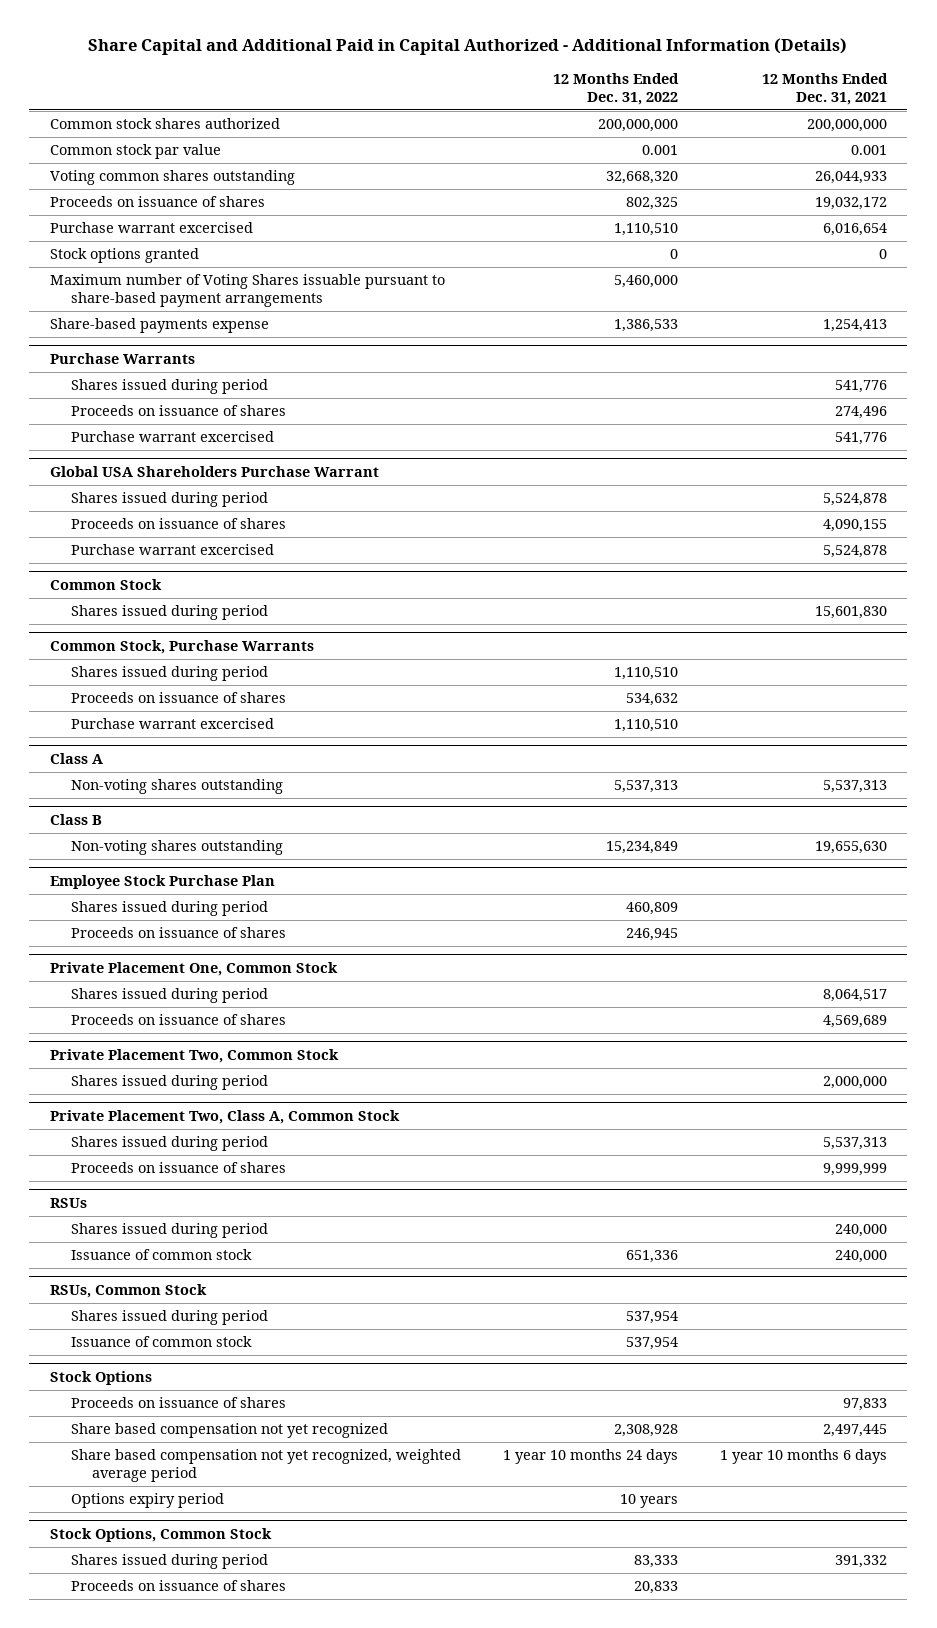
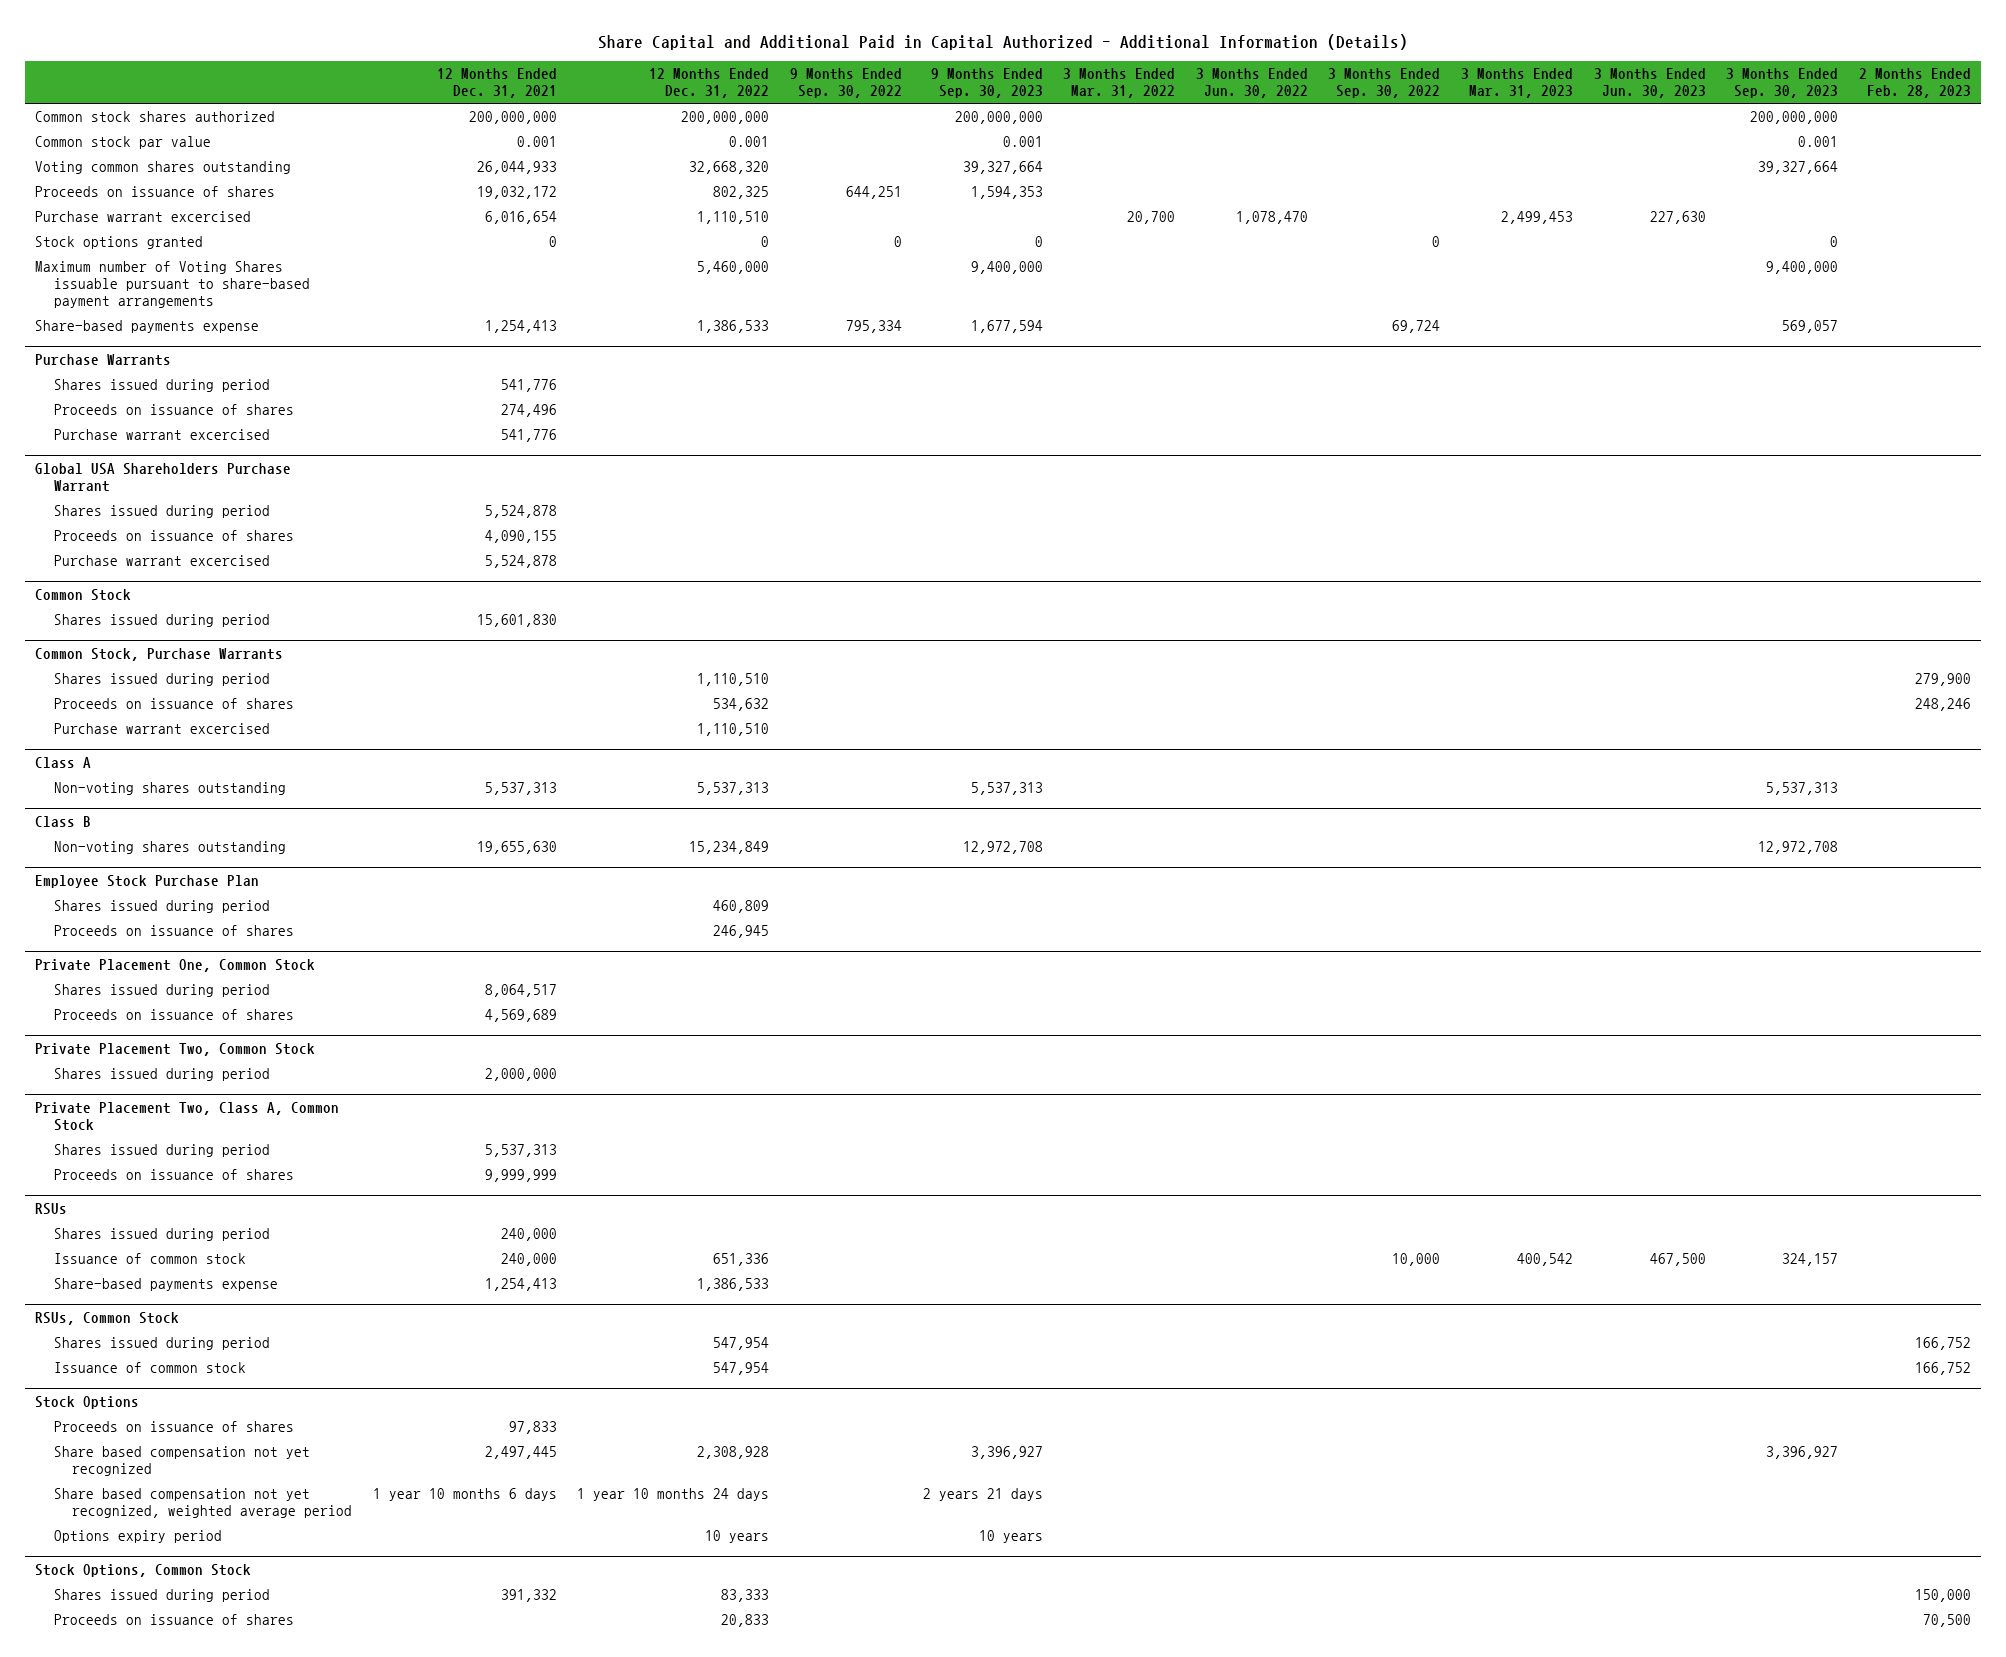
- | 12 Months Ended Dec. 31, 2022 | 12 Months Ended Dec. 31, 2021
+ | 12 Months Ended Dec. 31, 2021 | 12 Months Ended Dec. 31, 2022 | 9 Months Ended Sep. 30, 2022 | 9 Months Ended Sep. 30, 2023 | 3 Months Ended Mar. 31, 2022 | 3 Months Ended Jun. 30, 2022 | 3 Months Ended Sep. 30, 2022 | 3 Months Ended Mar. 31, 2023 | 3 Months Ended Jun. 30, 2023 | 3 Months Ended Sep. 30, 2023 | 2 Months Ended Feb. 28, 2023
@ RSUs
+ Share-based payments expense | 1,254,413 | 1,386,533 | | | | | | | | |
@ RSUs, Common Stock
- Shares issued during period | 537,954 |
- Issuance of common stock | 537,954 |
+ Shares issued during period | | 547,954 | | | | | | | | | 166,752
+ Issuance of common stock | | 547,954 | | | | | | | | | 166,752

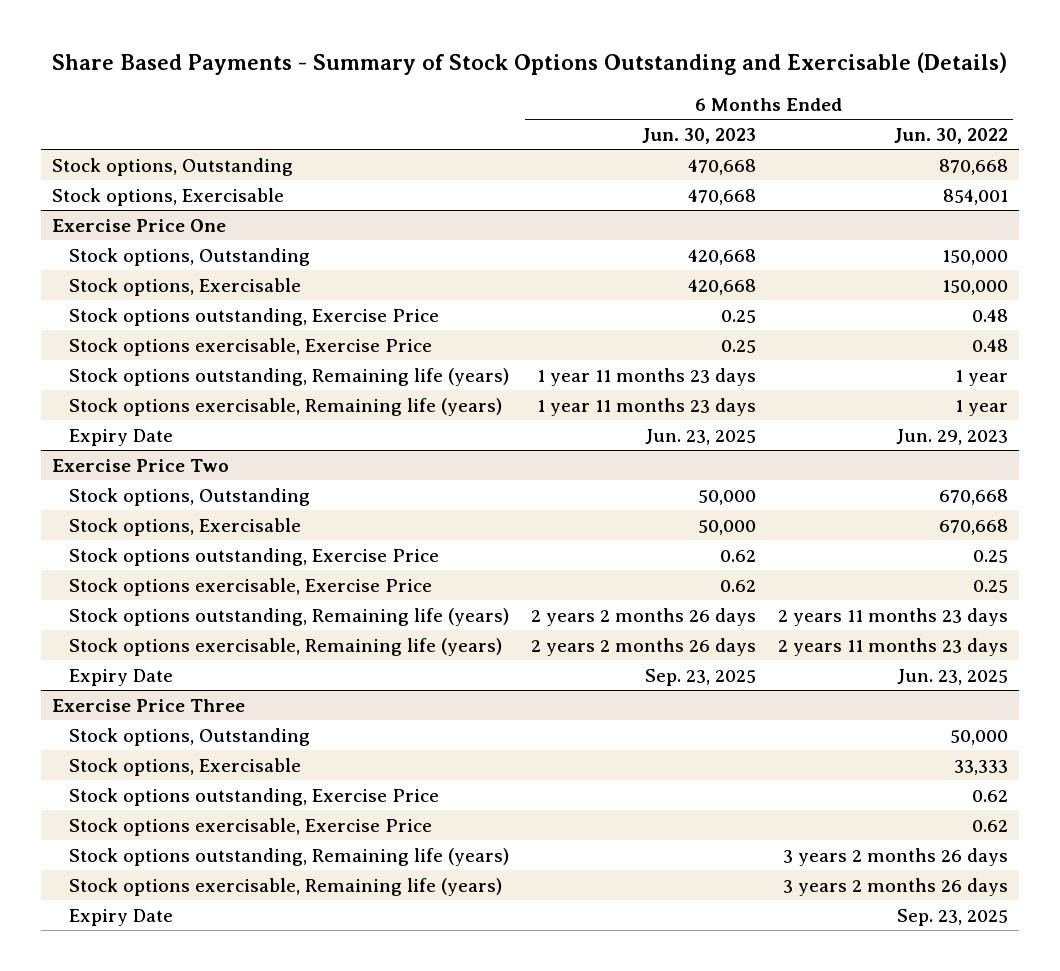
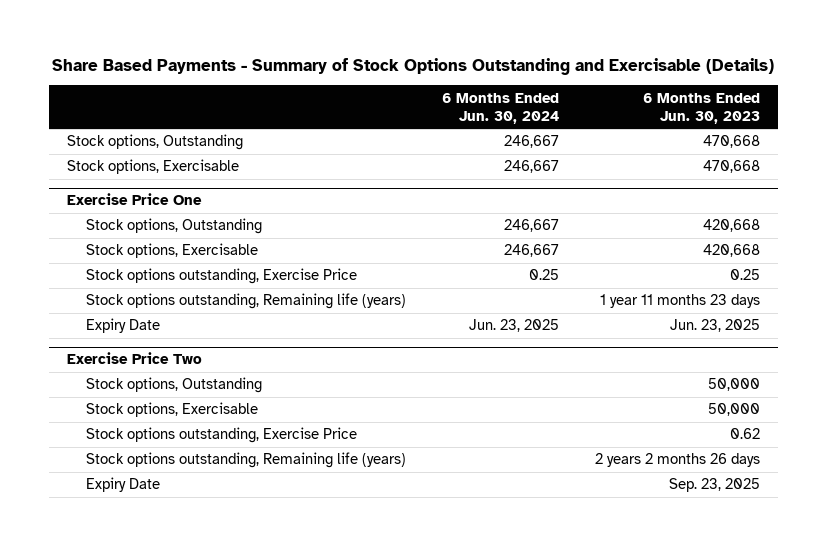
- | 6 Months Ended Jun. 30, 2023 | 6 Months Ended Jun. 30, 2022
+ | 6 Months Ended Jun. 30, 2024 | 6 Months Ended Jun. 30, 2023
@ Exercise Price One
- Stock options exercisable, Exercise Price | 0.25 | 0.48
- Stock options exercisable, Remaining life (years) | 1 year 11 months 23 days | 1 year
@ Exercise Price Two
- Stock options exercisable, Exercise Price | 0.62 | 0.25
- Stock options exercisable, Remaining life (years) | 2 years 2 months 26 days | 2 years 11 months 23 days
- Exercise Price Three
- Stock options, Outstanding | | 50,000
- Stock options, Exercisable | | 33,333
- Stock options outstanding, Exercise Price | | 0.62
- Stock options exercisable, Exercise Price | | 0.62
- Stock options outstanding, Remaining life (years) | | 3 years 2 months 26 days
- Stock options exercisable, Remaining life (years) | | 3 years 2 months 26 days
- Expiry Date | | Sep. 23, 2025

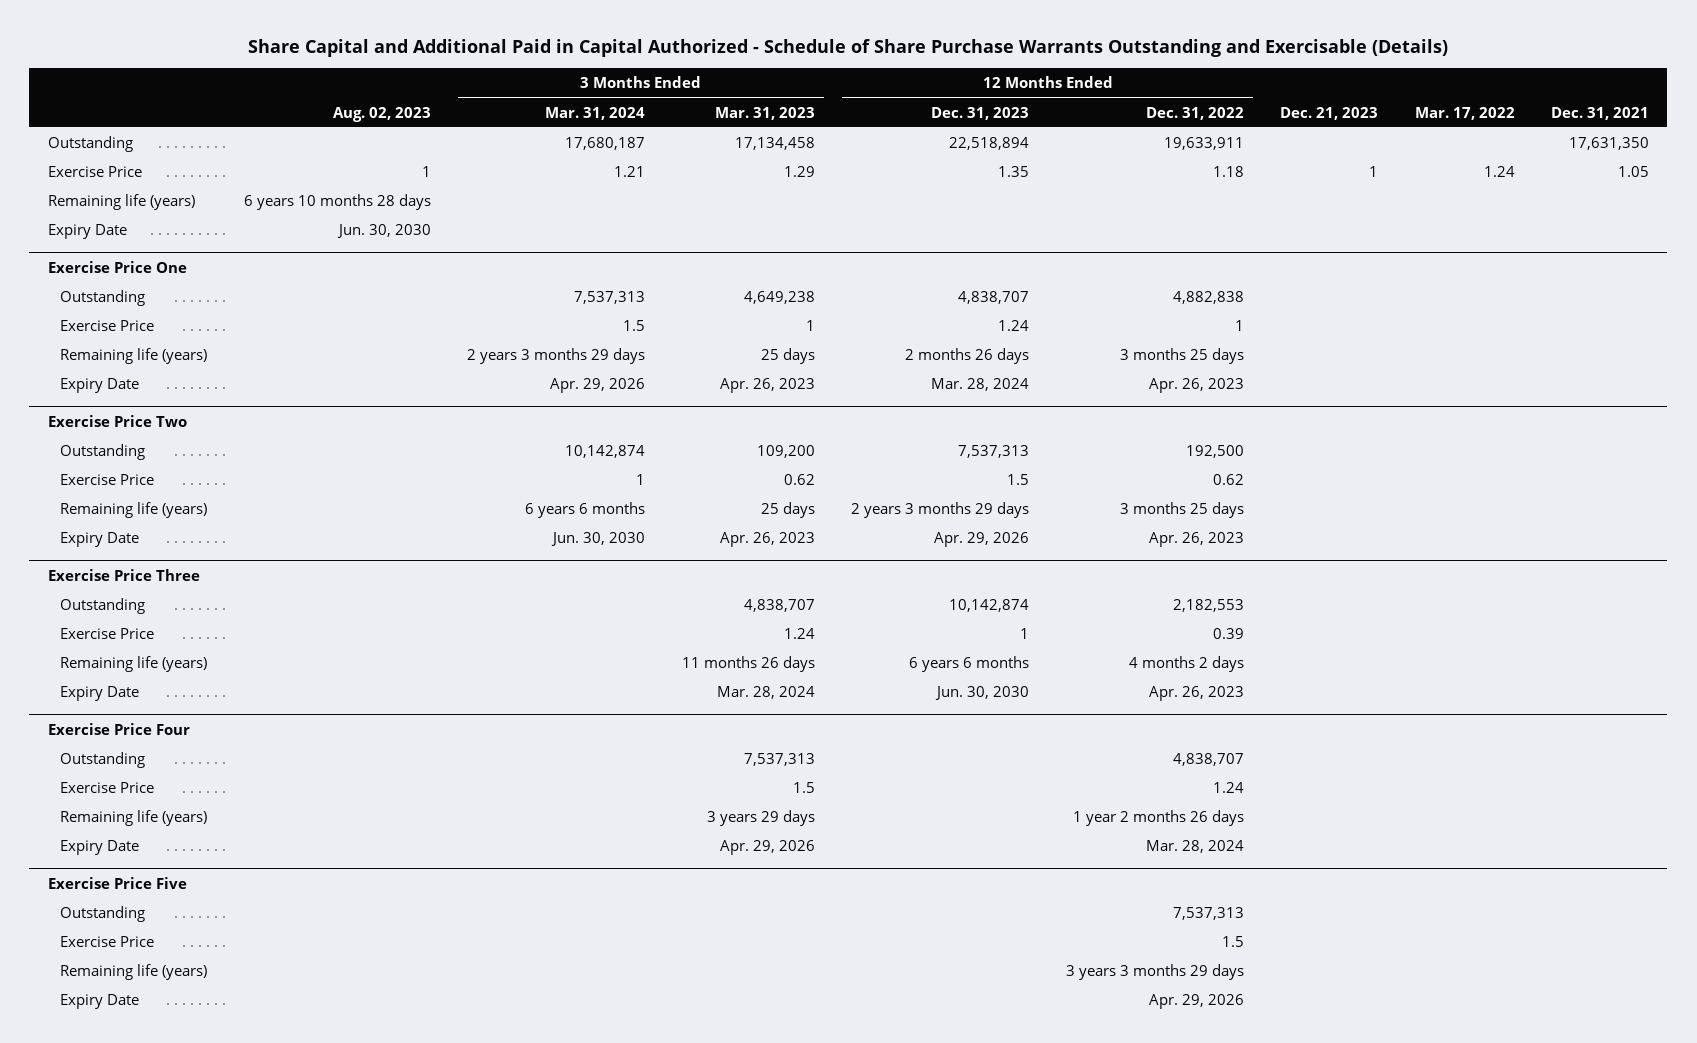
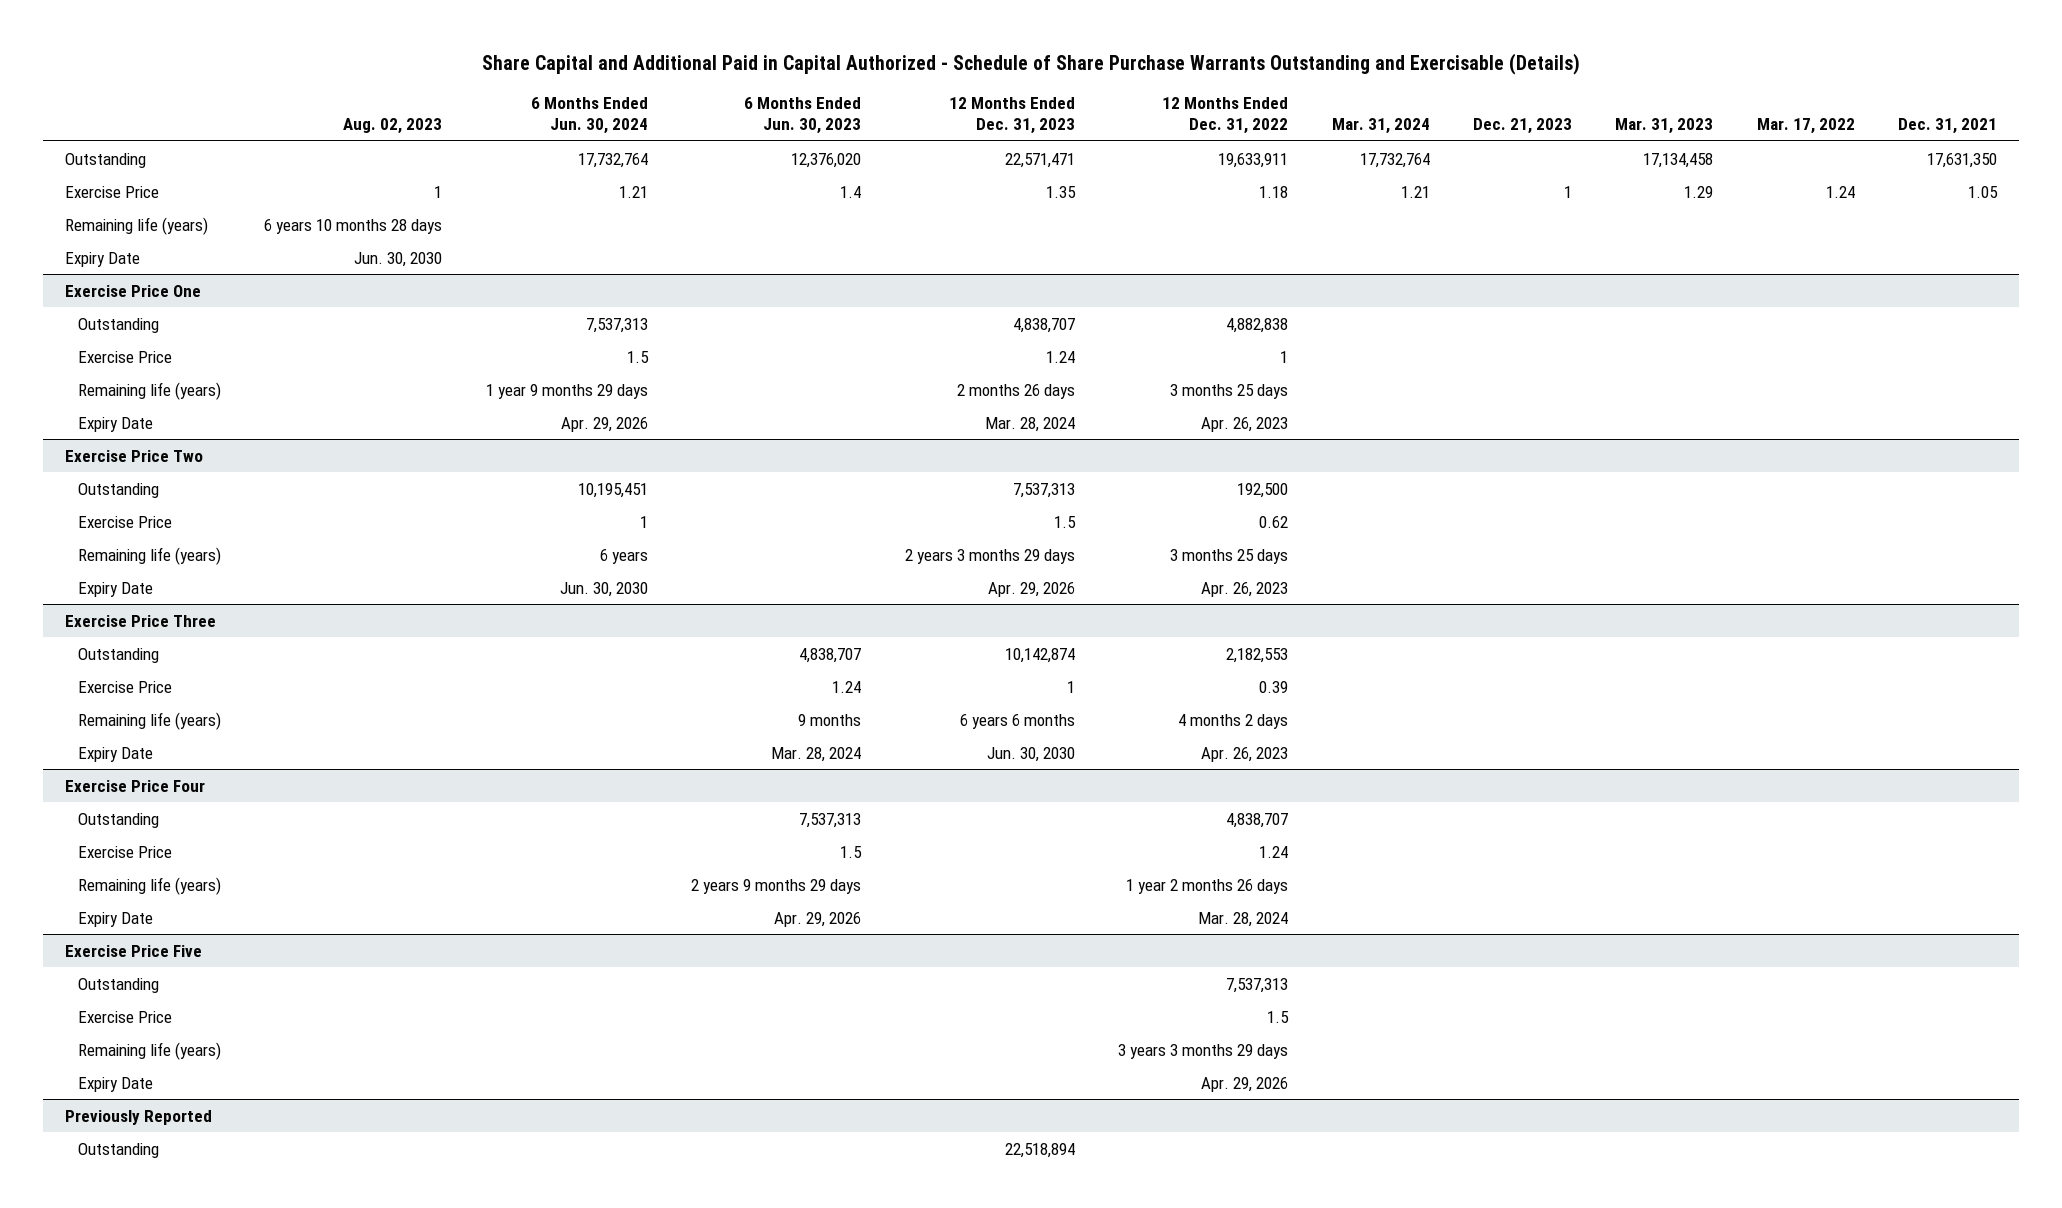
- | Aug. 02, 2023 | 3 Months Ended Mar. 31, 2024 | 3 Months Ended Mar. 31, 2023 | 12 Months Ended Dec. 31, 2023 | 12 Months Ended Dec. 31, 2022 | Dec. 21, 2023 | Mar. 17, 2022 | Dec. 31, 2021
+ | Aug. 02, 2023 | 6 Months Ended Jun. 30, 2024 | 6 Months Ended Jun. 30, 2023 | 12 Months Ended Dec. 31, 2023 | 12 Months Ended Dec. 31, 2022 | Mar. 31, 2024 | Dec. 21, 2023 | Mar. 31, 2023 | Mar. 17, 2022 | Dec. 31, 2021
- Outstanding | | 17,680,187 | 17,134,458 | 22,518,894 | 19,633,911 | | | 17,631,350
+ Outstanding | | 17,732,764 | 12,376,020 | 22,571,471 | 19,633,911 | 17,732,764 | | 17,134,458 | | 17,631,350
+ Previously Reported
+ Outstanding | | | | 22,518,894 | | | | | |

